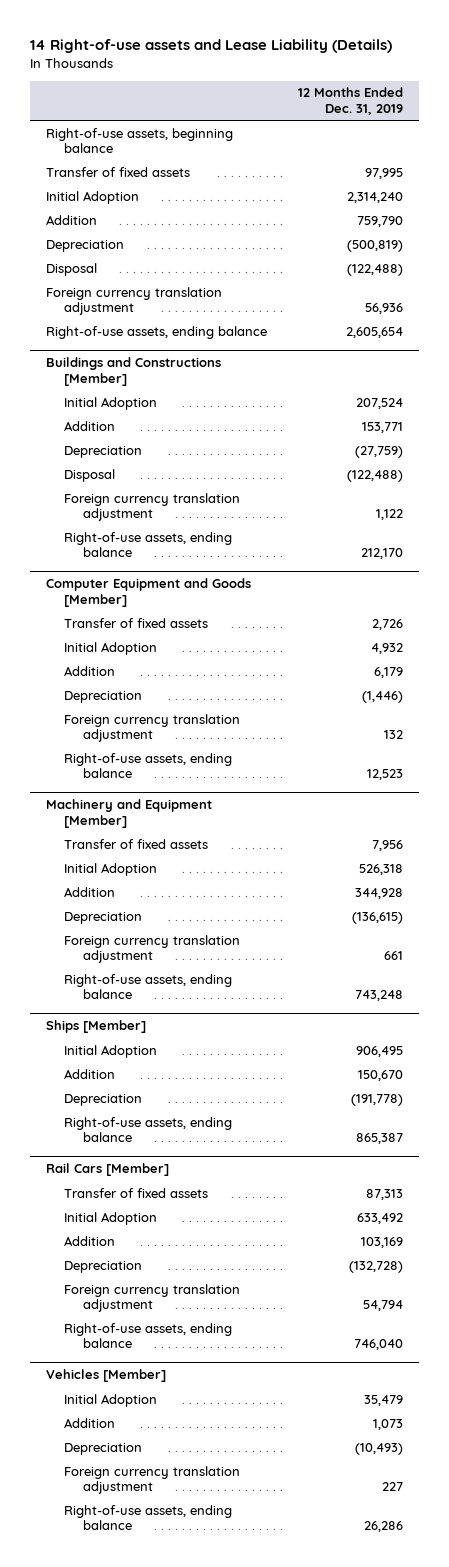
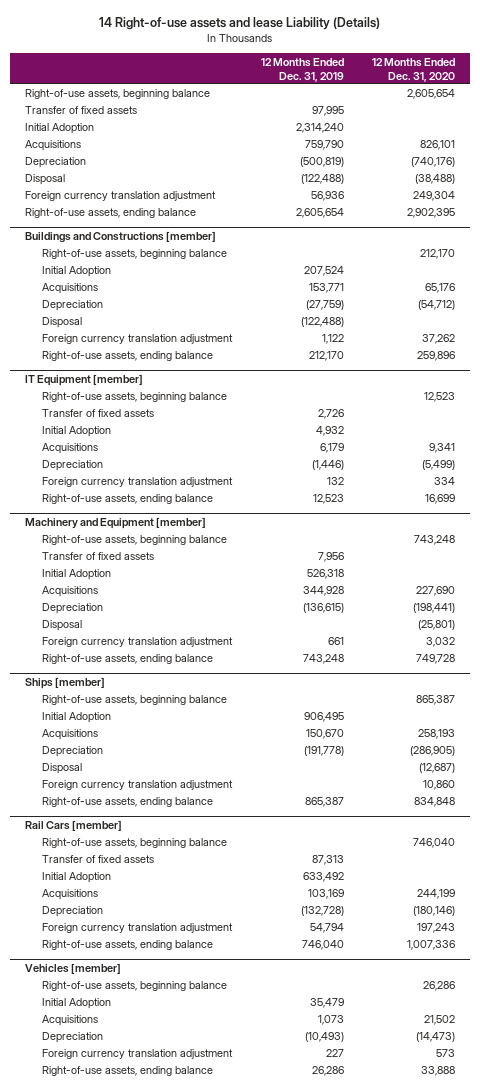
- 14 Right-of-use assets and Lease Liability (Details)
+ 14 Right-of-use assets and lease Liability (Details)
- | 12 Months Ended Dec. 31, 2019
+ | 12 Months Ended Dec. 31, 2019 | 12 Months Ended Dec. 31, 2020
- Addition | 759,790
+ Acquisitions | 759,790 | 826,101
- Buildings and Constructions [Member]
+ Buildings and Constructions [member]
+ Right-of-use assets, beginning balance | | 212,170
- Addition | 153,771
+ Acquisitions | 153,771 | 65,176
- Computer Equipment and Goods [Member]
+ IT Equipment [member]
+ Right-of-use assets, beginning balance | | 12,523
- Addition | 6,179
+ Acquisitions | 6,179 | 9,341
- Machinery and Equipment [Member]
+ Machinery and Equipment [member]
+ Right-of-use assets, beginning balance | | 743,248
- Addition | 344,928
+ Acquisitions | 344,928 | 227,690
+ Disposal | | (25,801)
- Ships [Member]
+ Ships [member]
+ Right-of-use assets, beginning balance | | 865,387
- Addition | 150,670
+ Acquisitions | 150,670 | 258,193
+ Disposal | | (12,687)
+ Foreign currency translation adjustment | | 10,860
- Rail Cars [Member]
+ Rail Cars [member]
+ Right-of-use assets, beginning balance | | 746,040
- Addition | 103,169
+ Acquisitions | 103,169 | 244,199
- Vehicles [Member]
+ Vehicles [member]
+ Right-of-use assets, beginning balance | | 26,286
- Addition | 1,073
+ Acquisitions | 1,073 | 21,502

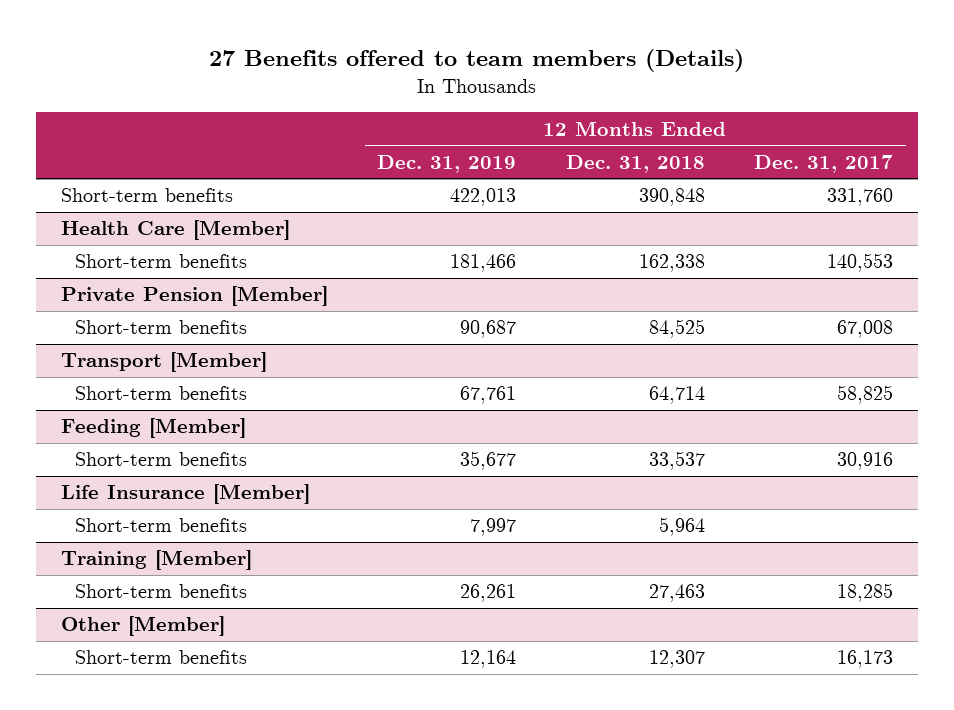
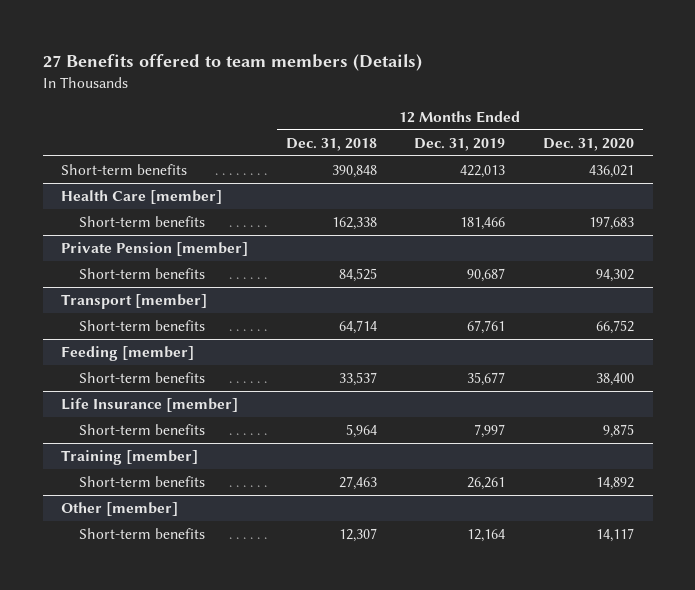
- | 12 Months Ended Dec. 31, 2019 | 12 Months Ended Dec. 31, 2018 | 12 Months Ended Dec. 31, 2017
+ | 12 Months Ended Dec. 31, 2018 | 12 Months Ended Dec. 31, 2019 | 12 Months Ended Dec. 31, 2020
- Health Care [Member]
+ Health Care [member]
- Private Pension [Member]
+ Private Pension [member]
- Transport [Member]
+ Transport [member]
- Feeding [Member]
+ Feeding [member]
- Life Insurance [Member]
+ Life Insurance [member]
- Training [Member]
+ Training [member]
- Other [Member]
+ Other [member]

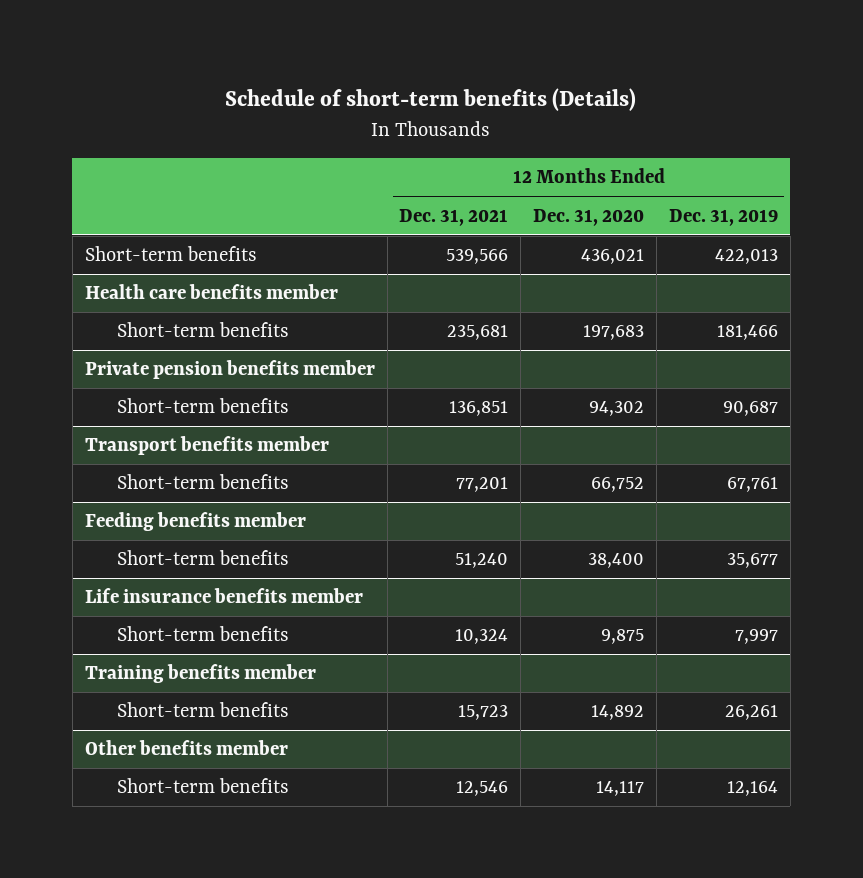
- 27 Benefits offered to team members (Details)
+ Schedule of short-term benefits (Details)
- | 12 Months Ended Dec. 31, 2018 | 12 Months Ended Dec. 31, 2019 | 12 Months Ended Dec. 31, 2020
+ | 12 Months Ended Dec. 31, 2021 | 12 Months Ended Dec. 31, 2020 | 12 Months Ended Dec. 31, 2019
- Health Care [member]
+ Health care benefits member
- Private Pension [member]
+ Private pension benefits member
- Transport [member]
+ Transport benefits member
- Feeding [member]
+ Feeding benefits member
- Life Insurance [member]
+ Life insurance benefits member
- Training [member]
+ Training benefits member
- Other [member]
+ Other benefits member

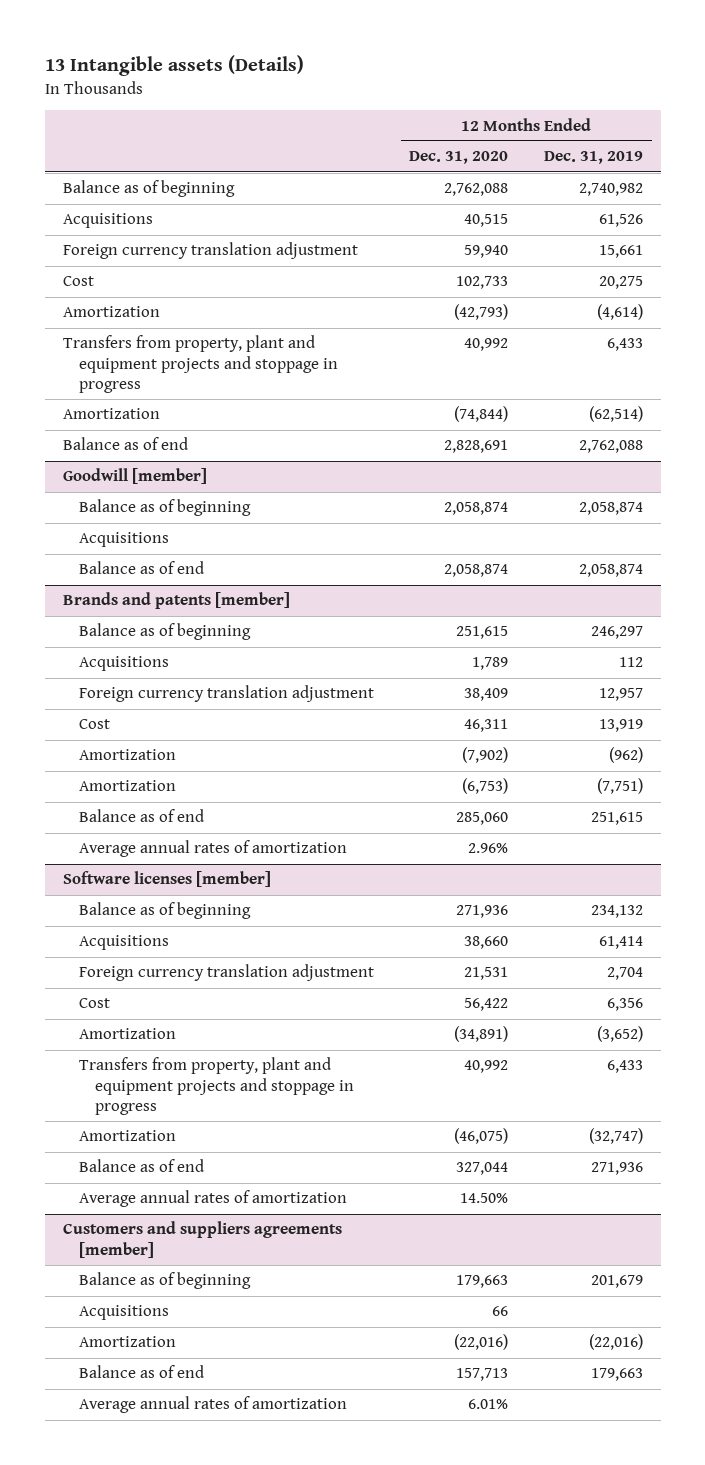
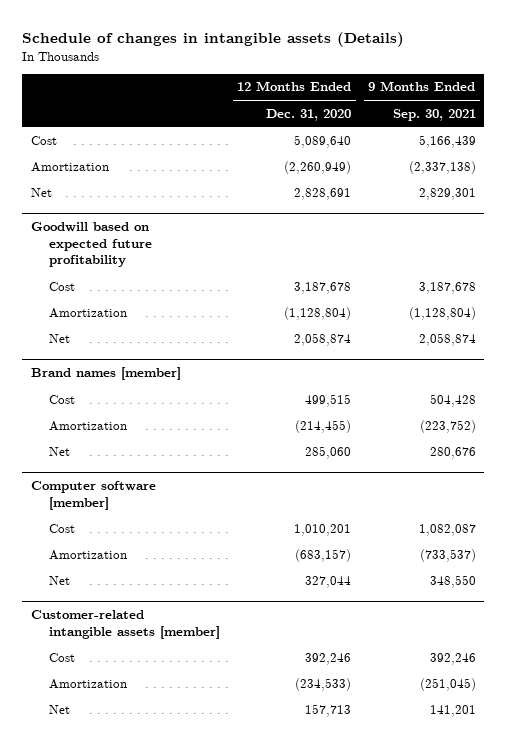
- 13 Intangible assets (Details)
+ Schedule of changes in intangible assets (Details)
- | 12 Months Ended Dec. 31, 2020 | 12 Months Ended Dec. 31, 2019
+ | 12 Months Ended Dec. 31, 2020 | 9 Months Ended Sep. 30, 2021
- Balance as of beginning | 2,762,088 | 2,740,982
- Acquisitions | 40,515 | 61,526
- Foreign currency translation adjustment | 59,940 | 15,661
- Cost | 102,733 | 20,275
- Amortization | (42,793) | (4,614)
- Transfers from property, plant and equipment projects and stoppage in progress | 40,992 | 6,433
- Amortization | (74,844) | (62,514)
- Balance as of end | 2,828,691 | 2,762,088
- Goodwill [member]
- Balance as of beginning | 2,058,874 | 2,058,874
- Acquisitions
- Balance as of end | 2,058,874 | 2,058,874
- Brands and patents [member]
- Balance as of beginning | 251,615 | 246,297
- Acquisitions | 1,789 | 112
- Foreign currency translation adjustment | 38,409 | 12,957
- Cost | 46,311 | 13,919
- Amortization | (7,902) | (962)
- Amortization | (6,753) | (7,751)
- Balance as of end | 285,060 | 251,615
- Average annual rates of amortization | 2.96% |
- Software licenses [member]
- Balance as of beginning | 271,936 | 234,132
- Acquisitions | 38,660 | 61,414
- Foreign currency translation adjustment | 21,531 | 2,704
- Cost | 56,422 | 6,356
- Amortization | (34,891) | (3,652)
- Transfers from property, plant and equipment projects and stoppage in progress | 40,992 | 6,433
- Amortization | (46,075) | (32,747)
- Balance as of end | 327,044 | 271,936
- Average annual rates of amortization | 14.50% |
- Customers and suppliers agreements [member]
- Balance as of beginning | 179,663 | 201,679
- Acquisitions | 66 |
- Amortization | (22,016) | (22,016)
- Balance as of end | 157,713 | 179,663
- Average annual rates of amortization | 6.01% |
+ Cost | 5,089,640 | 5,166,439
+ Amortization | (2,260,949) | (2,337,138)
+ Net | 2,828,691 | 2,829,301
+ Goodwill based on expected future profitability
+ Cost | 3,187,678 | 3,187,678
+ Amortization | (1,128,804) | (1,128,804)
+ Net | 2,058,874 | 2,058,874
+ Brand names [member]
+ Cost | 499,515 | 504,428
+ Amortization | (214,455) | (223,752)
+ Net | 285,060 | 280,676
+ Computer software [member]
+ Cost | 1,010,201 | 1,082,087
+ Amortization | (683,157) | (733,537)
+ Net | 327,044 | 348,550
+ Customer-related intangible assets [member]
+ Cost | 392,246 | 392,246
+ Amortization | (234,533) | (251,045)
+ Net | 157,713 | 141,201

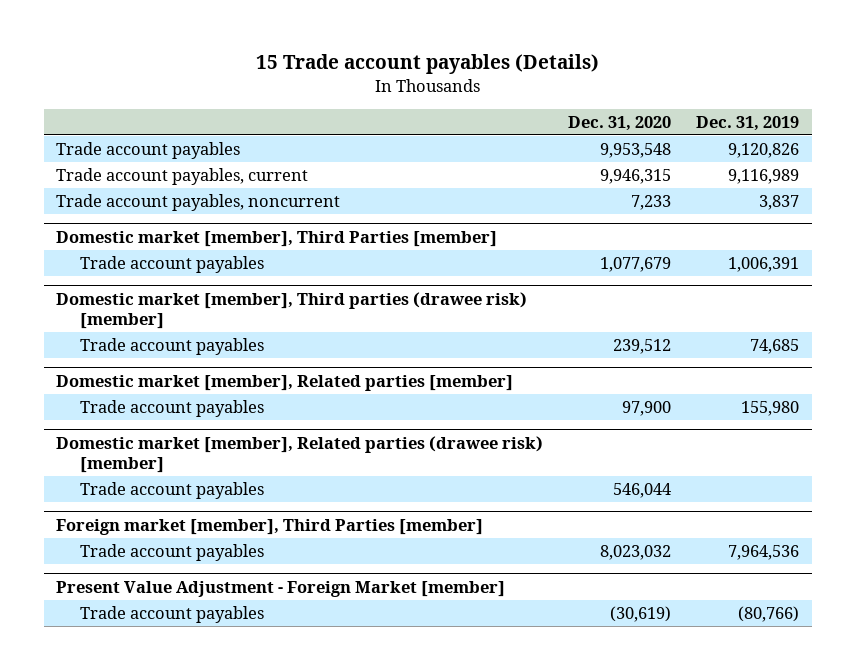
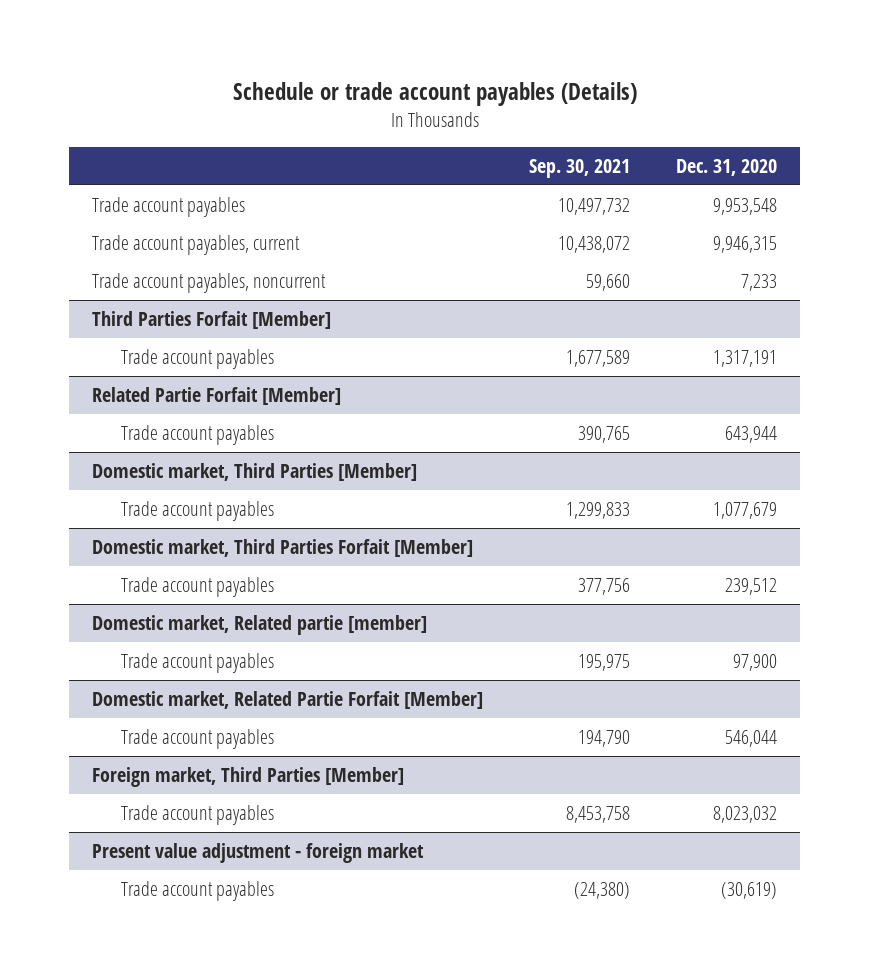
- 15 Trade account payables (Details)
+ Schedule or trade account payables (Details)
- | Dec. 31, 2020 | Dec. 31, 2019
+ | Sep. 30, 2021 | Dec. 31, 2020
- Domestic market [member], Third Parties [member]
+ Third Parties Forfait [Member]
+ Trade account payables | 1,677,589 | 1,317,191
+ Related Partie Forfait [Member]
+ Trade account payables | 390,765 | 643,944
+ Domestic market, Third Parties [Member]
- Domestic market [member], Third parties (drawee risk) [member]
+ Domestic market, Third Parties Forfait [Member]
- Domestic market [member], Related parties [member]
+ Domestic market, Related partie [member]
- Domestic market [member], Related parties (drawee risk) [member]
+ Domestic market, Related Partie Forfait [Member]
- Foreign market [member], Third Parties [member]
+ Foreign market, Third Parties [Member]
- Present Value Adjustment - Foreign Market [member]
+ Present value adjustment - foreign market

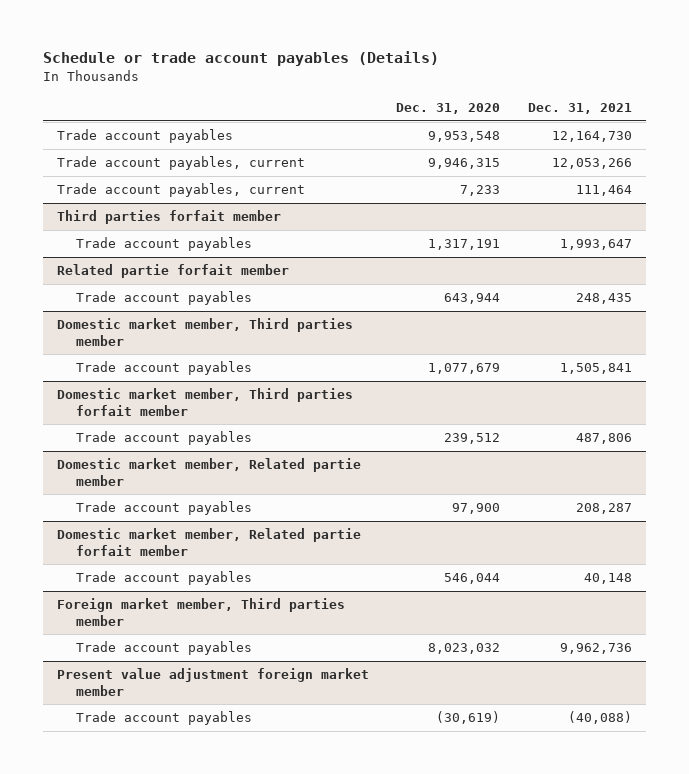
- | Sep. 30, 2021 | Dec. 31, 2020
+ | Dec. 31, 2020 | Dec. 31, 2021
- Trade account payables, noncurrent | 59,660 | 7,233
- Third Parties Forfait [Member]
+ Trade account payables, current | 7,233 | 111,464
+ Third parties forfait member
- Related Partie Forfait [Member]
+ Related partie forfait member
- Domestic market, Third Parties [Member]
+ Domestic market member, Third parties member
- Domestic market, Third Parties Forfait [Member]
+ Domestic market member, Third parties forfait member
- Domestic market, Related partie [member]
+ Domestic market member, Related partie member
- Domestic market, Related Partie Forfait [Member]
+ Domestic market member, Related partie forfait member
- Foreign market, Third Parties [Member]
+ Foreign market member, Third parties member
- Present value adjustment - foreign market
+ Present value adjustment foreign market member

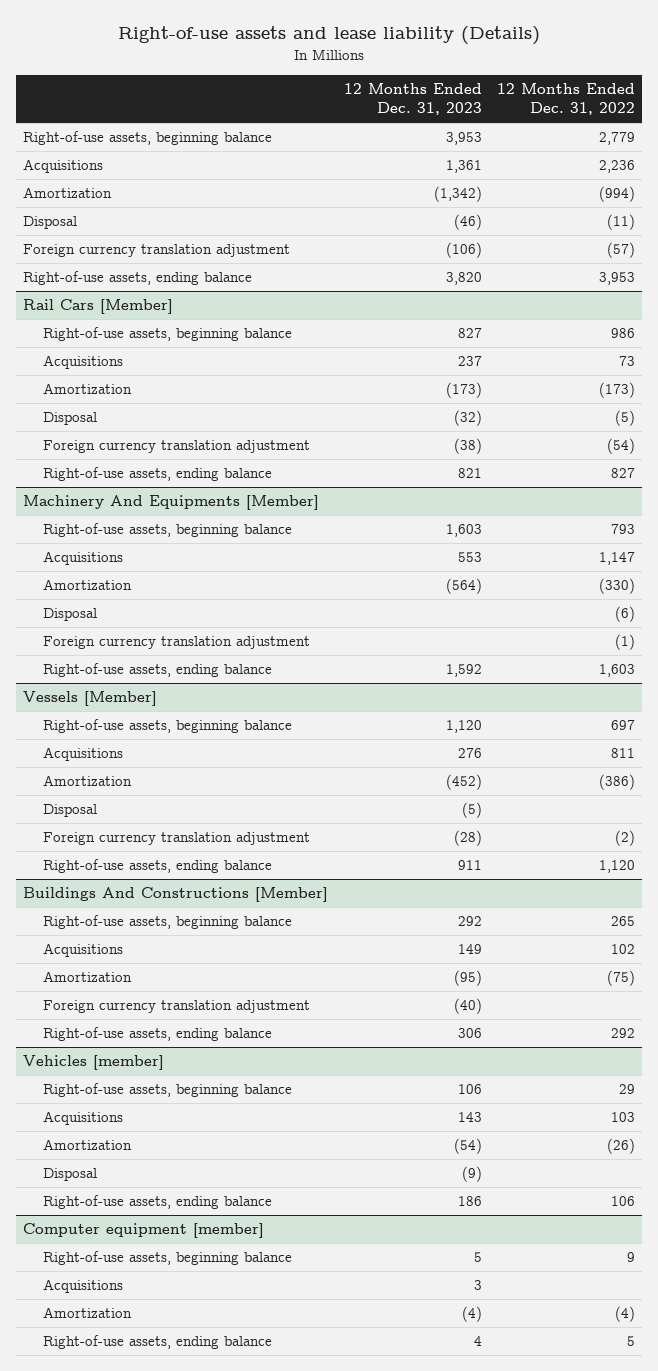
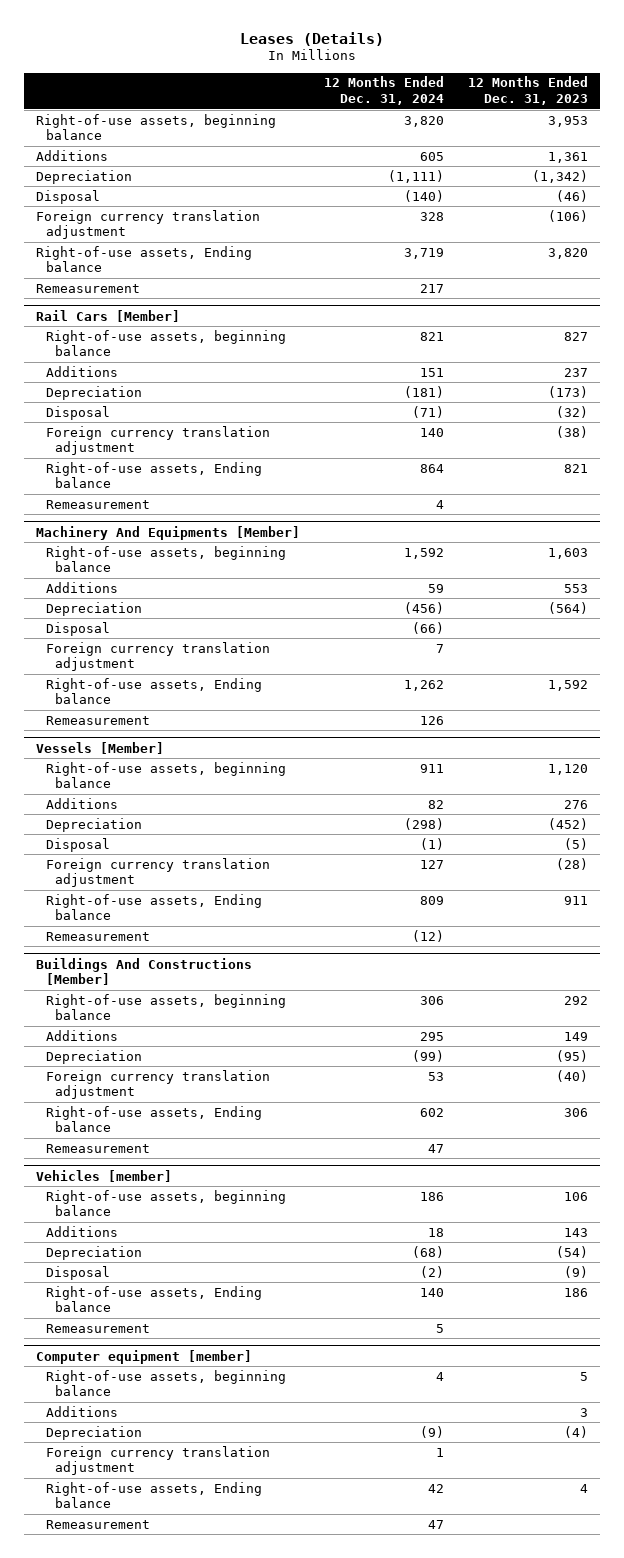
- Right-of-use assets and lease liability (Details)
+ Leases (Details)
- | 12 Months Ended Dec. 31, 2023 | 12 Months Ended Dec. 31, 2022
+ | 12 Months Ended Dec. 31, 2024 | 12 Months Ended Dec. 31, 2023
- Acquisitions | 1,361 | 2,236
- Amortization | (1,342) | (994)
+ Additions | 605 | 1,361
+ Depreciation | (1,111) | (1,342)
- Right-of-use assets, ending balance | 3,820 | 3,953
+ Right-of-use assets, Ending balance | 3,719 | 3,820
+ Remeasurement | 217 |
@ Rail Cars [Member]
- Acquisitions | 237 | 73
- Amortization | (173) | (173)
+ Additions | 151 | 237
+ Depreciation | (181) | (173)
- Right-of-use assets, ending balance | 821 | 827
+ Right-of-use assets, Ending balance | 864 | 821
+ Remeasurement | 4 |
@ Machinery And Equipments [Member]
- Acquisitions | 553 | 1,147
- Amortization | (564) | (330)
+ Additions | 59 | 553
+ Depreciation | (456) | (564)
- Right-of-use assets, ending balance | 1,592 | 1,603
+ Right-of-use assets, Ending balance | 1,262 | 1,592
+ Remeasurement | 126 |
@ Vessels [Member]
- Acquisitions | 276 | 811
- Amortization | (452) | (386)
+ Additions | 82 | 276
+ Depreciation | (298) | (452)
- Right-of-use assets, ending balance | 911 | 1,120
+ Right-of-use assets, Ending balance | 809 | 911
+ Remeasurement | (12) |
@ Buildings And Constructions [Member]
- Acquisitions | 149 | 102
- Amortization | (95) | (75)
+ Additions | 295 | 149
+ Depreciation | (99) | (95)
- Right-of-use assets, ending balance | 306 | 292
+ Right-of-use assets, Ending balance | 602 | 306
+ Remeasurement | 47 |
@ Vehicles [member]
- Acquisitions | 143 | 103
- Amortization | (54) | (26)
+ Additions | 18 | 143
+ Depreciation | (68) | (54)
- Right-of-use assets, ending balance | 186 | 106
+ Right-of-use assets, Ending balance | 140 | 186
+ Remeasurement | 5 |
@ Computer equipment [member]
- Acquisitions | 3 |
- Amortization | (4) | (4)
- Right-of-use assets, ending balance | 4 | 5
+ Additions | | 3
+ Depreciation | (9) | (4)
+ Foreign currency translation adjustment | 1 |
+ Right-of-use assets, Ending balance | 42 | 4
+ Remeasurement | 47 |

